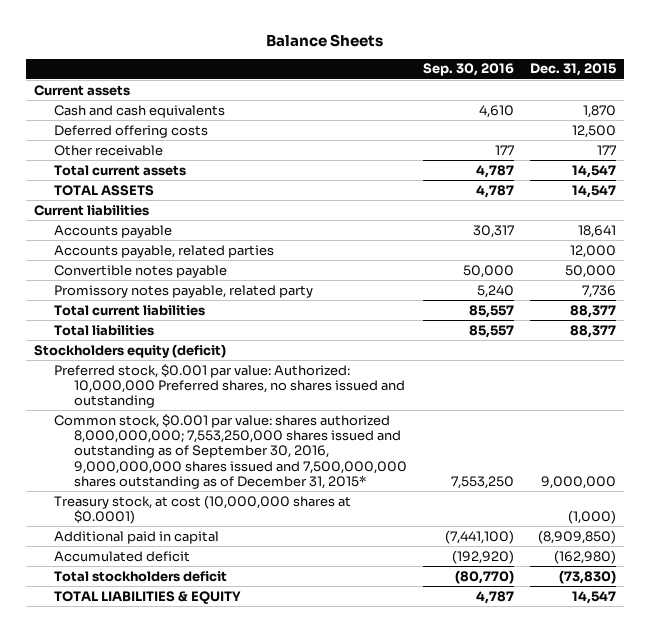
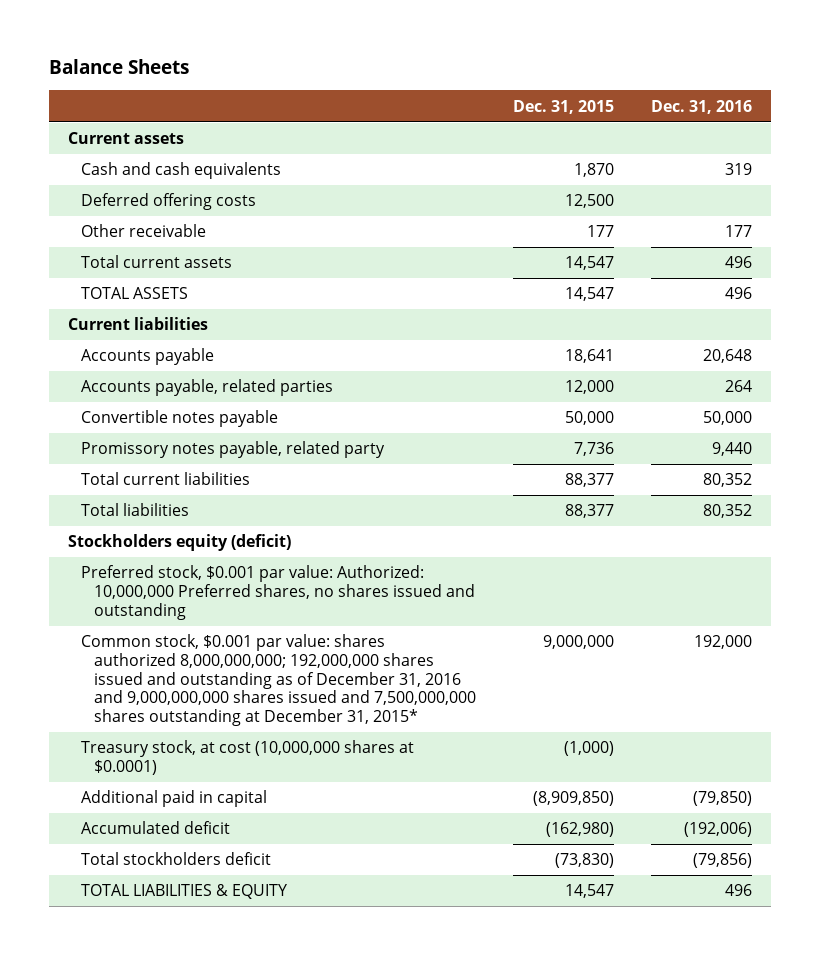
- | Sep. 30, 2016 | Dec. 31, 2015
+ | Dec. 31, 2015 | Dec. 31, 2016
- Common stock, $0.001 par value: shares authorized 8,000,000,000; 7,553,250,000 shares issued and outstanding as of September 30, 2016, 9,000,000,000 shares issued and 7,500,000,000 shares outstanding as of December 31, 2015* | 7,553,250 | 9,000,000
+ Common stock, $0.001 par value: shares authorized 8,000,000,000; 192,000,000 shares issued and outstanding as of December 31, 2016 and 9,000,000,000 shares issued and 7,500,000,000 shares outstanding at December 31, 2015* | 9,000,000 | 192,000

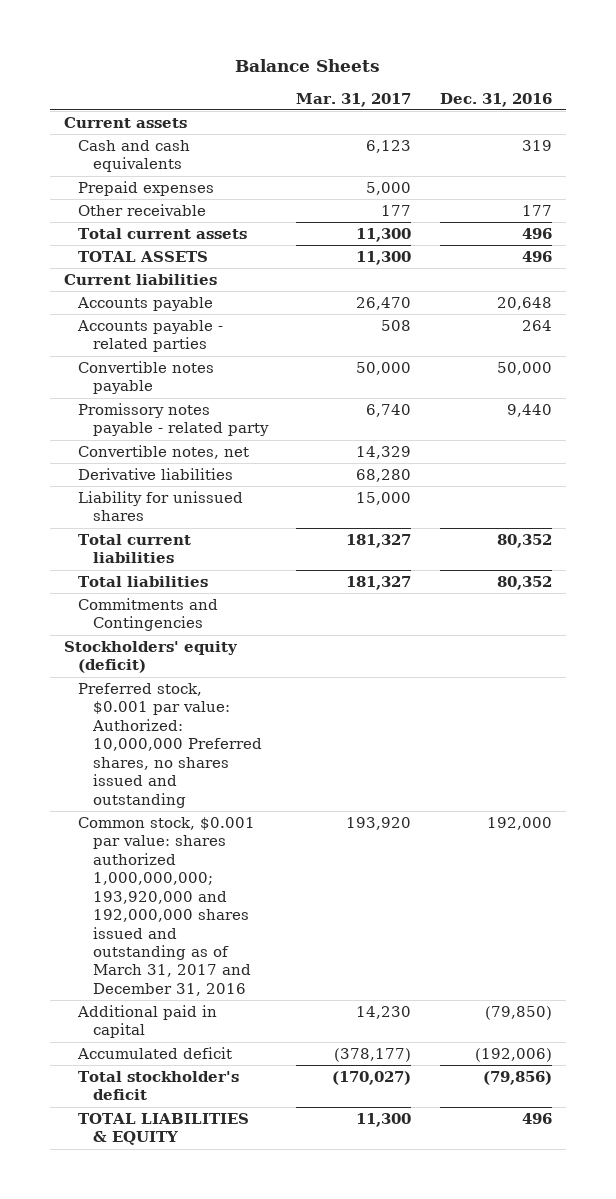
- | Dec. 31, 2015 | Dec. 31, 2016
+ | Mar. 31, 2017 | Dec. 31, 2016
- Deferred offering costs | 12,500 |
+ Prepaid expenses | 5,000 |
- Accounts payable, related parties | 12,000 | 264
+ Accounts payable - related parties | 508 | 264
- Promissory notes payable, related party | 7,736 | 9,440
+ Promissory notes payable - related party | 6,740 | 9,440
+ Convertible notes, net | 14,329 |
+ Derivative liabilities | 68,280 |
+ Liability for unissued shares | 15,000 |
- Stockholders equity (deficit)
+ Commitments and Contingencies
+ Stockholders' equity (deficit)
- Common stock, $0.001 par value: shares authorized 8,000,000,000; 192,000,000 shares issued and outstanding as of December 31, 2016 and 9,000,000,000 shares issued and 7,500,000,000 shares outstanding at December 31, 2015* | 9,000,000 | 192,000
- Treasury stock, at cost (10,000,000 shares at $0.0001) | (1,000) |
+ Common stock, $0.001 par value: shares authorized 1,000,000,000; 193,920,000 and 192,000,000 shares issued and outstanding as of March 31, 2017 and December 31, 2016 | 193,920 | 192,000
- Total stockholders deficit | (73,830) | (79,856)
+ Total stockholder's deficit | (170,027) | (79,856)

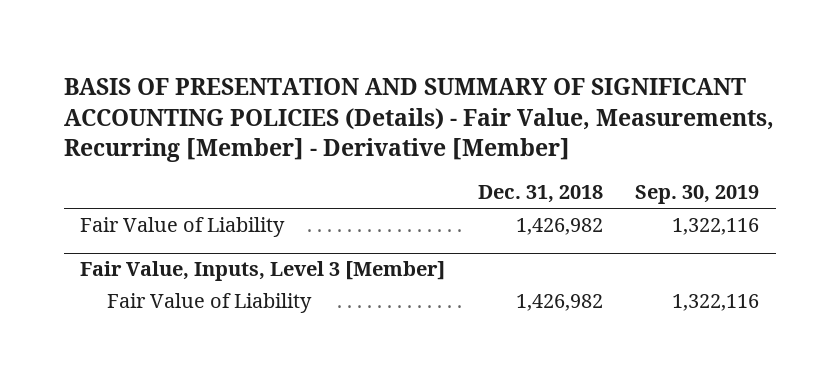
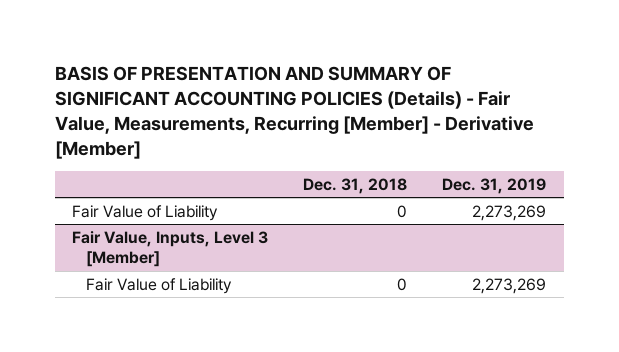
- | Dec. 31, 2018 | Sep. 30, 2019
+ | Dec. 31, 2018 | Dec. 31, 2019
- Fair Value of Liability | 1,426,982 | 1,322,116
+ Fair Value of Liability | 0 | 2,273,269
@ Fair Value, Inputs, Level 3 [Member]
- Fair Value of Liability | 1,426,982 | 1,322,116
+ Fair Value of Liability | 0 | 2,273,269

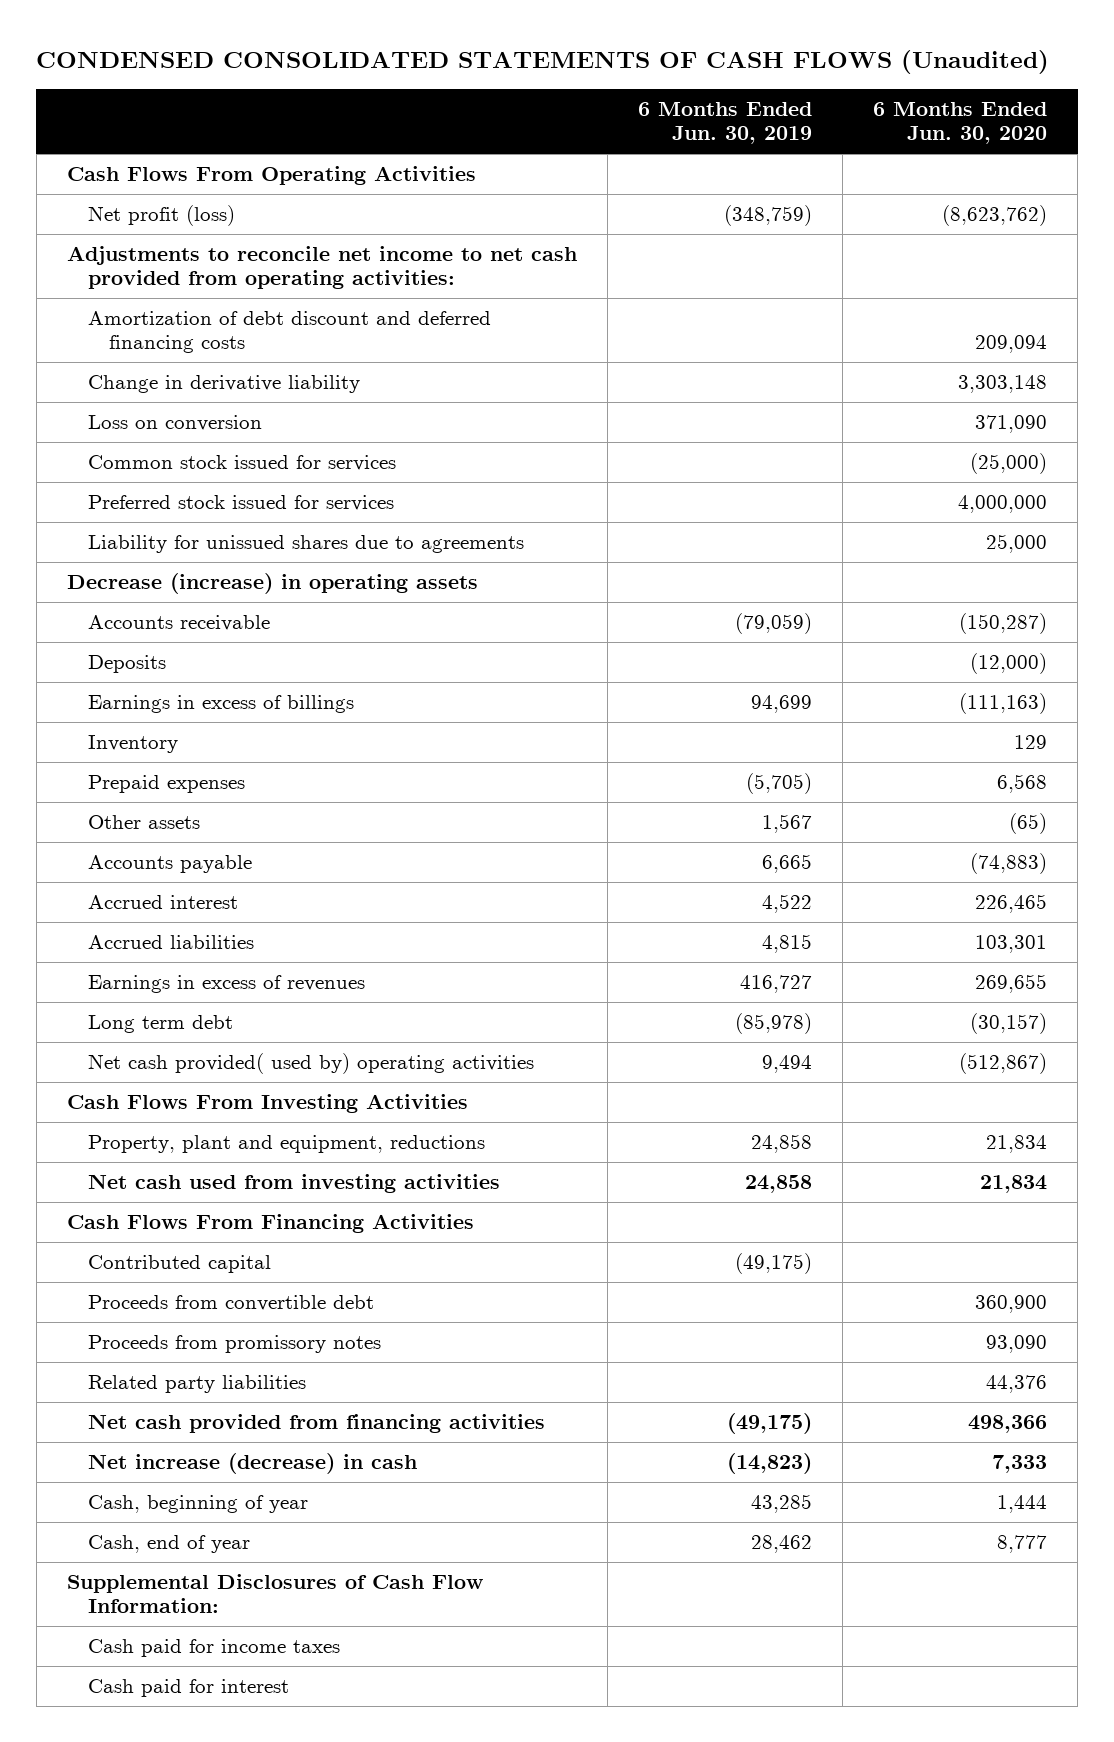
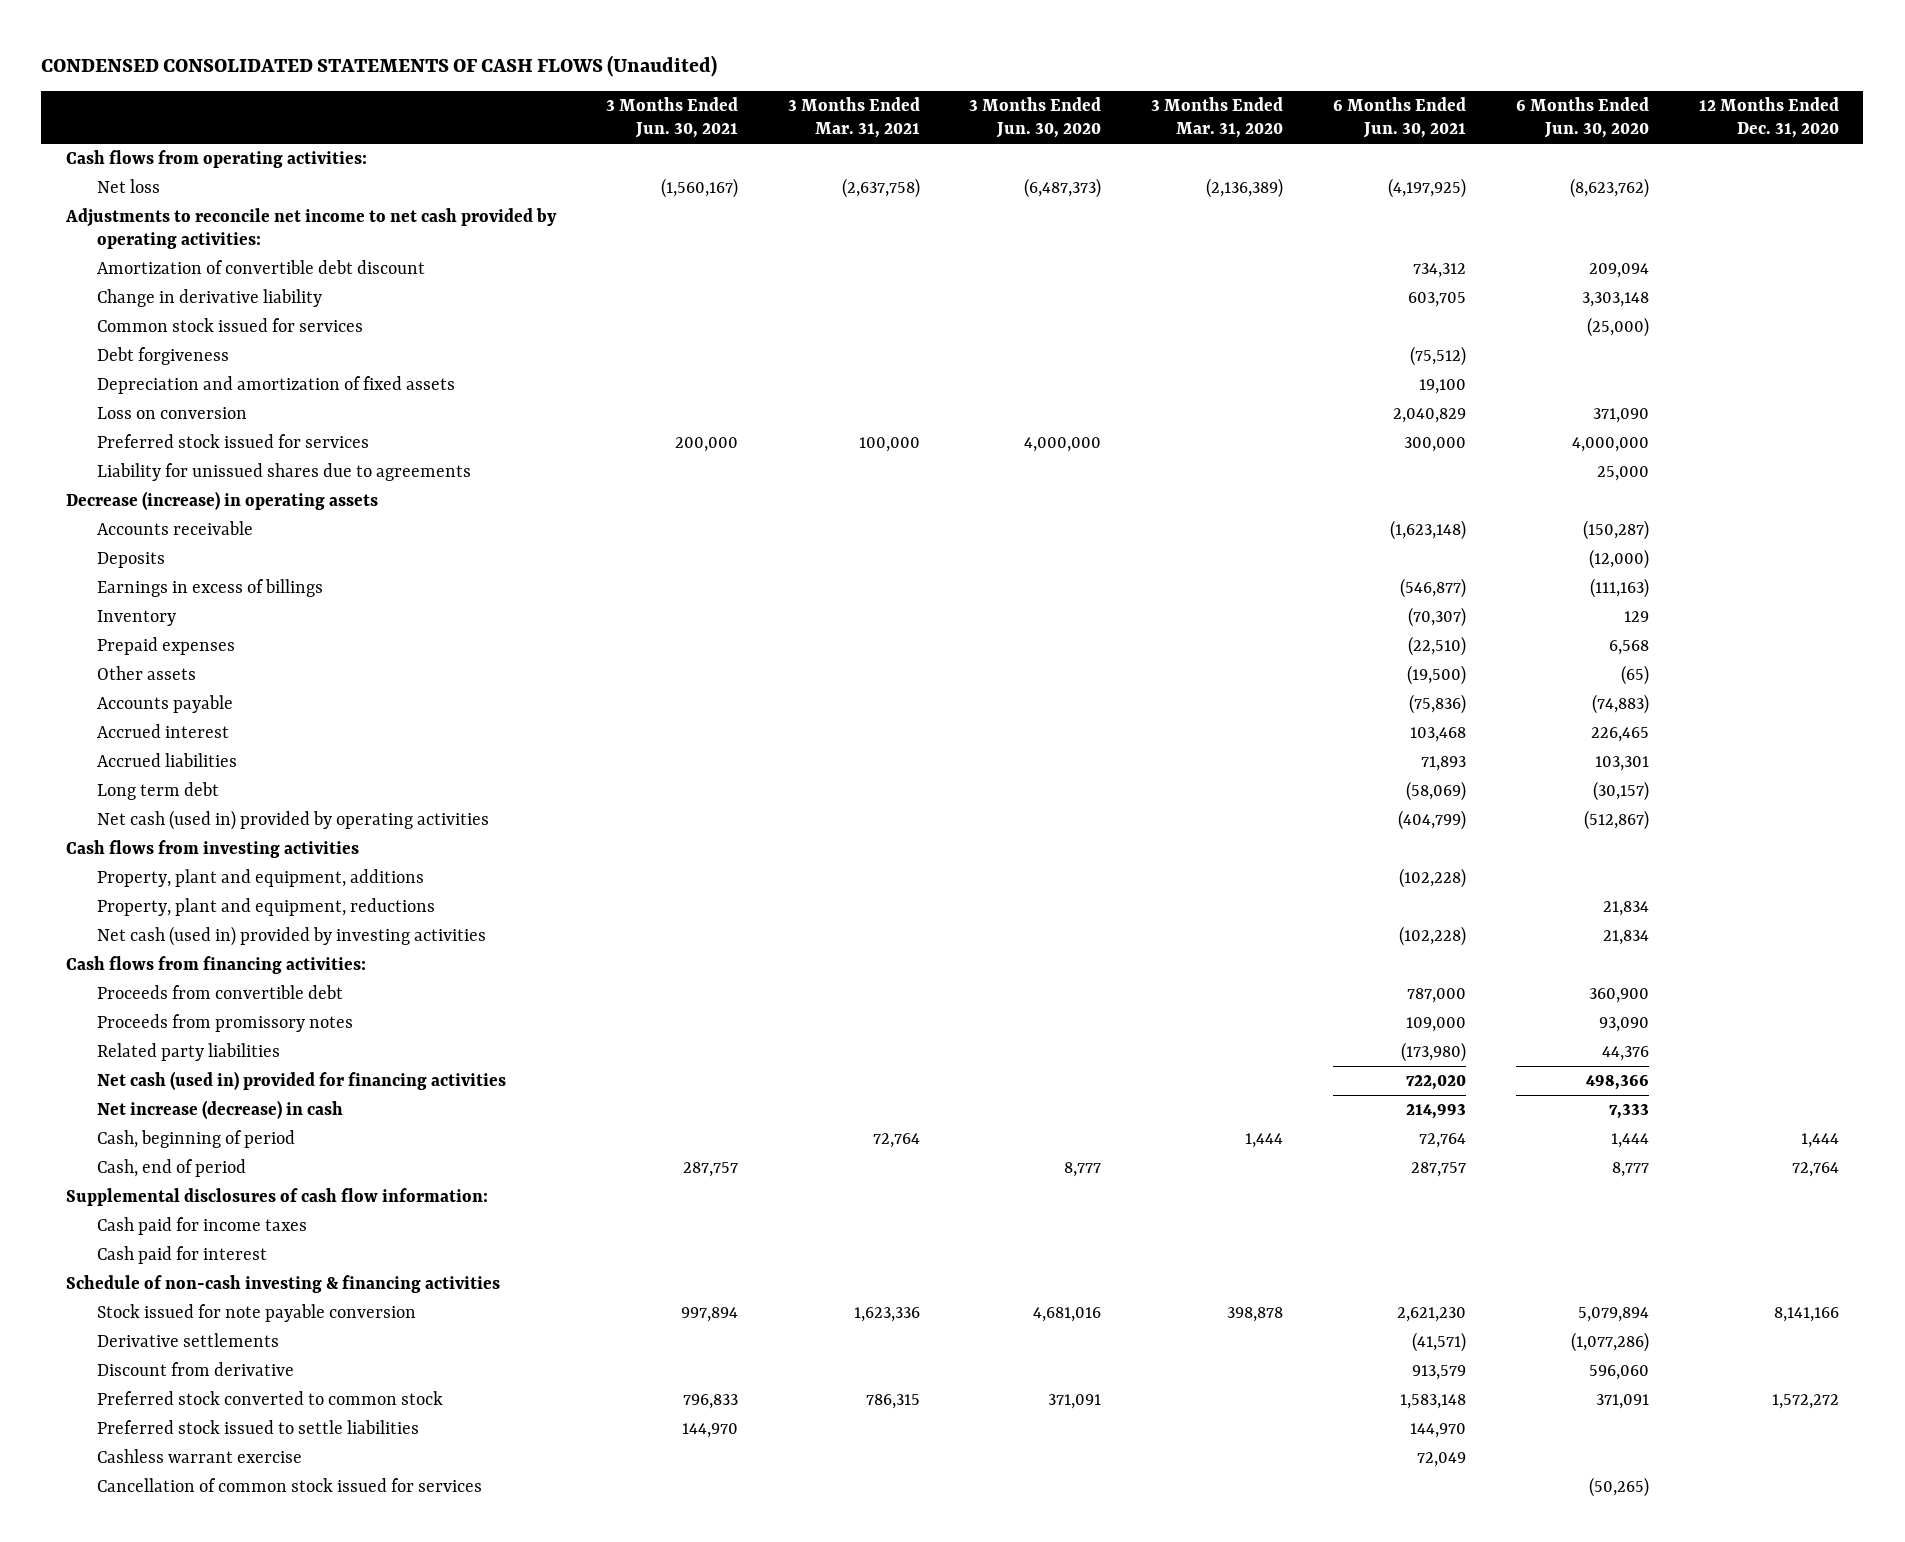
- | 6 Months Ended Jun. 30, 2019 | 6 Months Ended Jun. 30, 2020
+ | 3 Months Ended Jun. 30, 2021 | 3 Months Ended Mar. 31, 2021 | 3 Months Ended Jun. 30, 2020 | 3 Months Ended Mar. 31, 2020 | 6 Months Ended Jun. 30, 2021 | 6 Months Ended Jun. 30, 2020 | 12 Months Ended Dec. 31, 2020
- Cash Flows From Operating Activities
- Net profit (loss) | (348,759) | (8,623,762)
- Adjustments to reconcile net income to net cash provided from operating activities:
- Amortization of debt discount and deferred financing costs | | 209,094
+ Cash flows from operating activities:
+ Net loss | (1,560,167) | (2,637,758) | (6,487,373) | (2,136,389) | (4,197,925) | (8,623,762) |
+ Adjustments to reconcile net income to net cash provided by operating activities:
+ Amortization of convertible debt discount | | | | | 734,312 | 209,094 |
+ Debt forgiveness | | | | | (75,512) | |
+ Depreciation and amortization of fixed assets | | | | | 19,100 | |
moved down: Loss on conversion | | | | | 2,040,829 | 371,090 |
- Earnings in excess of revenues | 416,727 | 269,655
- Net cash provided( used by) operating activities | 9,494 | (512,867)
- Cash Flows From Investing Activities
+ Net cash (used in) provided by operating activities | | | | | (404,799) | (512,867) |
+ Cash flows from investing activities
+ Property, plant and equipment, additions | | | | | (102,228) | |
- Net cash used from investing activities | 24,858 | 21,834
- Cash Flows From Financing Activities
- Contributed capital | (49,175) |
+ Net cash (used in) provided by investing activities | | | | | (102,228) | 21,834 |
+ Cash flows from financing activities:
- Net cash provided from financing activities | (49,175) | 498,366
+ Net cash (used in) provided for financing activities | | | | | 722,020 | 498,366 |
- Cash, beginning of year | 43,285 | 1,444
- Cash, end of year | 28,462 | 8,777
- Supplemental Disclosures of Cash Flow Information:
+ Cash, beginning of period | | 72,764 | | 1,444 | 72,764 | 1,444 | 1,444
+ Cash, end of period | 287,757 | | 8,777 | | 287,757 | 8,777 | 72,764
+ Supplemental disclosures of cash flow information:
+ Schedule of non-cash investing & financing activities
+ Stock issued for note payable conversion | 997,894 | 1,623,336 | 4,681,016 | 398,878 | 2,621,230 | 5,079,894 | 8,141,166
+ Derivative settlements | | | | | (41,571) | (1,077,286) |
+ Discount from derivative | | | | | 913,579 | 596,060 |
+ Preferred stock converted to common stock | 796,833 | 786,315 | 371,091 | | 1,583,148 | 371,091 | 1,572,272
+ Preferred stock issued to settle liabilities | 144,970 | | | | 144,970 | |
+ Cashless warrant exercise | | | | | 72,049 | |
+ Cancellation of common stock issued for services | | | | | | (50,265) |

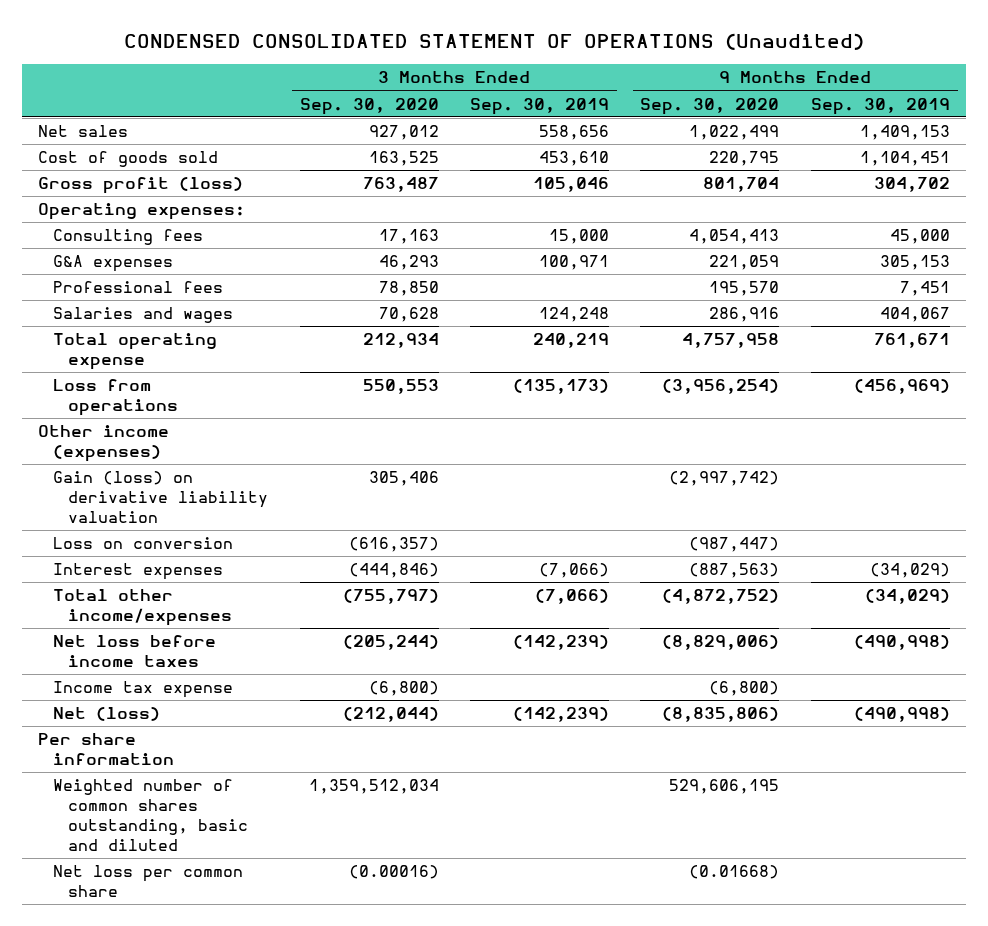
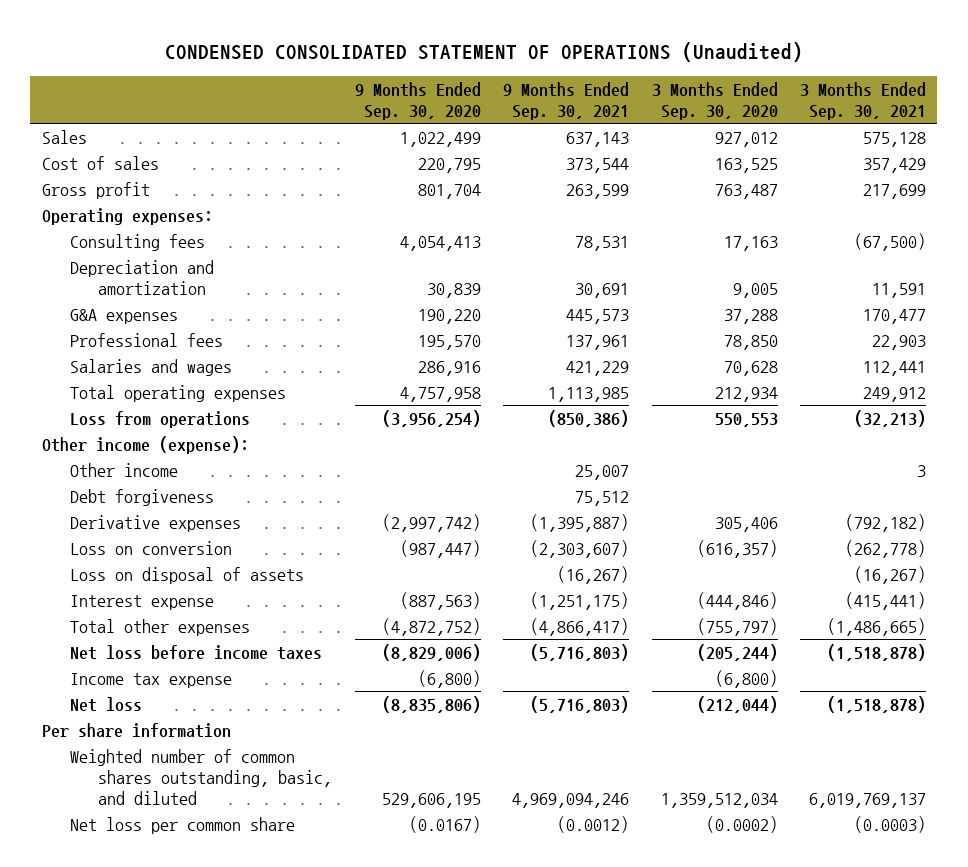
- | 3 Months Ended Sep. 30, 2020 | 3 Months Ended Sep. 30, 2019 | 9 Months Ended Sep. 30, 2020 | 9 Months Ended Sep. 30, 2019
+ | 9 Months Ended Sep. 30, 2020 | 9 Months Ended Sep. 30, 2021 | 3 Months Ended Sep. 30, 2020 | 3 Months Ended Sep. 30, 2021
- Net sales | 927,012 | 558,656 | 1,022,499 | 1,409,153
- Cost of goods sold | 163,525 | 453,610 | 220,795 | 1,104,451
- Gross profit (loss) | 763,487 | 105,046 | 801,704 | 304,702
+ Sales | 1,022,499 | 637,143 | 927,012 | 575,128
+ Cost of sales | 220,795 | 373,544 | 163,525 | 357,429
+ Gross profit | 801,704 | 263,599 | 763,487 | 217,699
- G&A expenses | 46,293 | 100,971 | 221,059 | 305,153
+ Depreciation and amortization | 30,839 | 30,691 | 9,005 | 11,591
+ G&A expenses | 190,220 | 445,573 | 37,288 | 170,477
- Total operating expense | 212,934 | 240,219 | 4,757,958 | 761,671
+ Total operating expenses | 4,757,958 | 1,113,985 | 212,934 | 249,912
- Other income (expenses)
- Gain (loss) on derivative liability valuation | 305,406 | | (2,997,742) |
+ Other income (expense):
+ Other income | | 25,007 | | 3
+ Debt forgiveness | | 75,512 | |
+ Derivative expenses | (2,997,742) | (1,395,887) | 305,406 | (792,182)
- Interest expenses | (444,846) | (7,066) | (887,563) | (34,029)
- Total other income/expenses | (755,797) | (7,066) | (4,872,752) | (34,029)
+ Loss on disposal of assets | | (16,267) | | (16,267)
+ Interest expense | (887,563) | (1,251,175) | (444,846) | (415,441)
+ Total other expenses | (4,872,752) | (4,866,417) | (755,797) | (1,486,665)
- Net (loss) | (212,044) | (142,239) | (8,835,806) | (490,998)
+ Net loss | (8,835,806) | (5,716,803) | (212,044) | (1,518,878)
- Weighted number of common shares outstanding, basic and diluted | 1,359,512,034 | | 529,606,195 |
- Net loss per common share | (0.00016) | | (0.01668) |
+ Weighted number of common shares outstanding, basic, and diluted | 529,606,195 | 4,969,094,246 | 1,359,512,034 | 6,019,769,137
+ Net loss per common share | (0.0167) | (0.0012) | (0.0002) | (0.0003)

